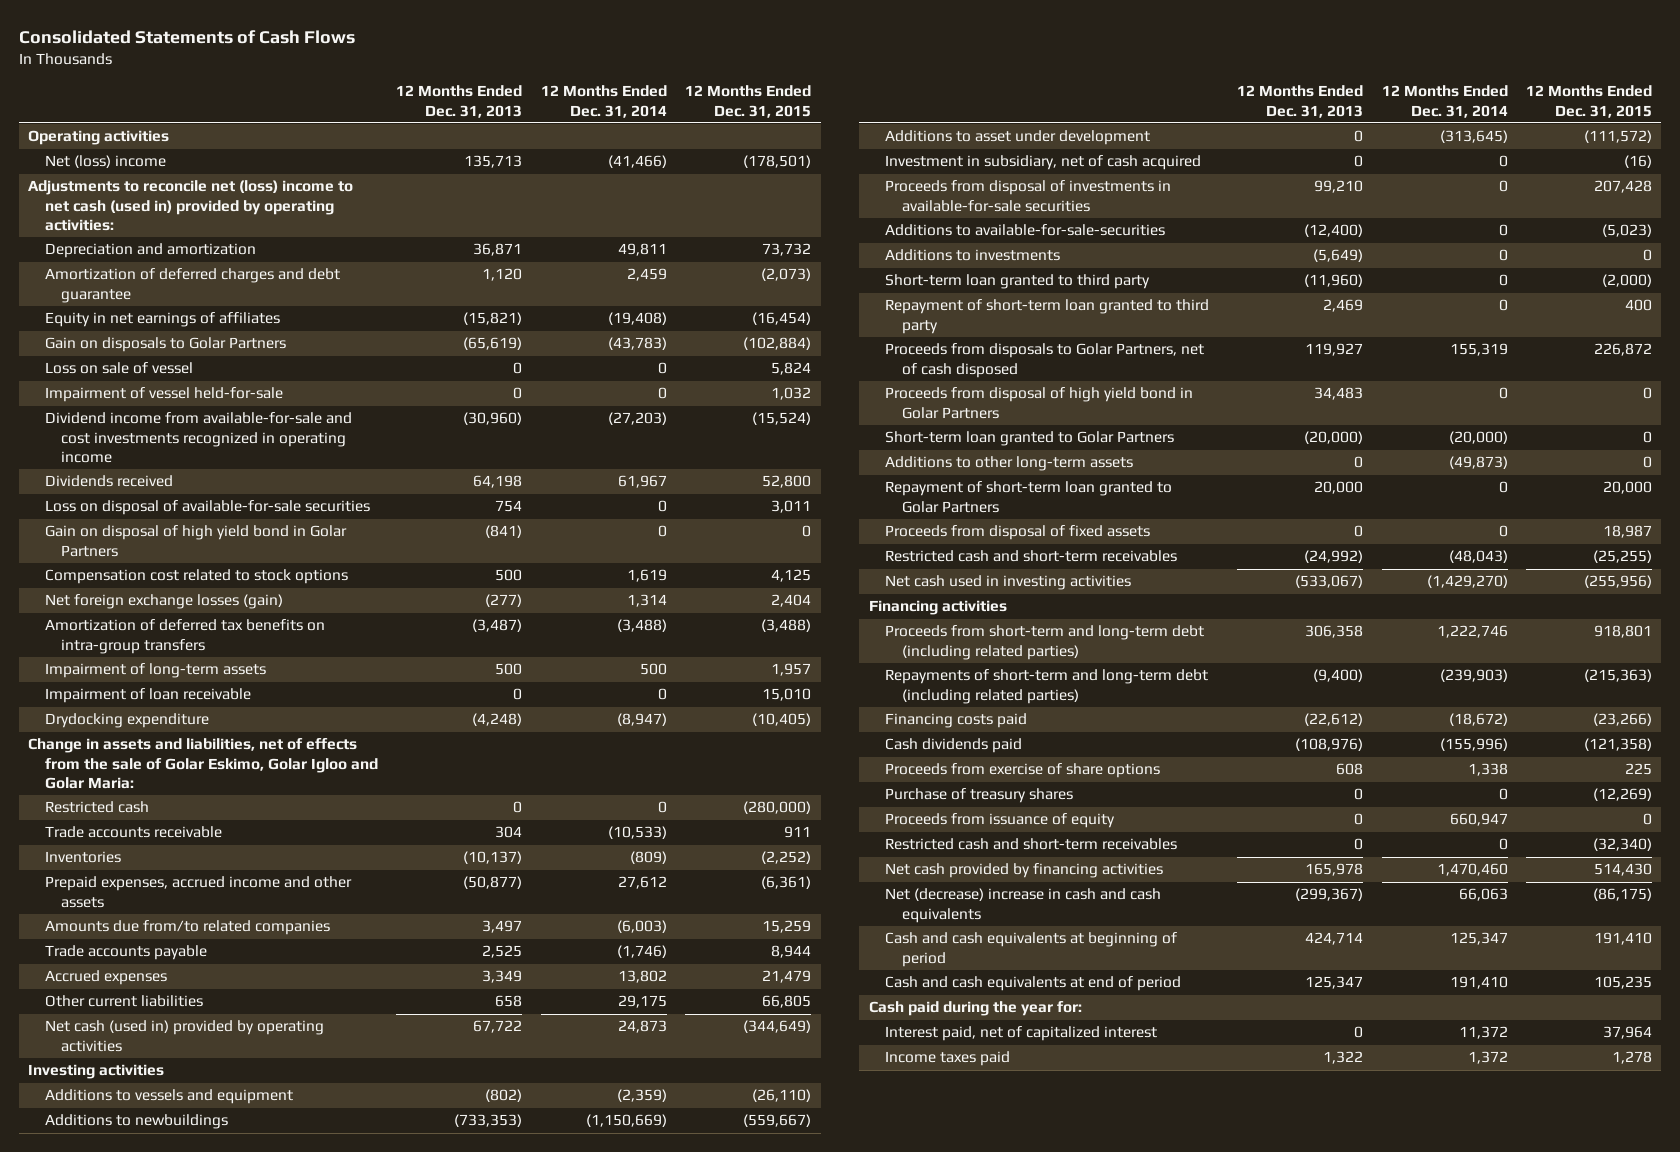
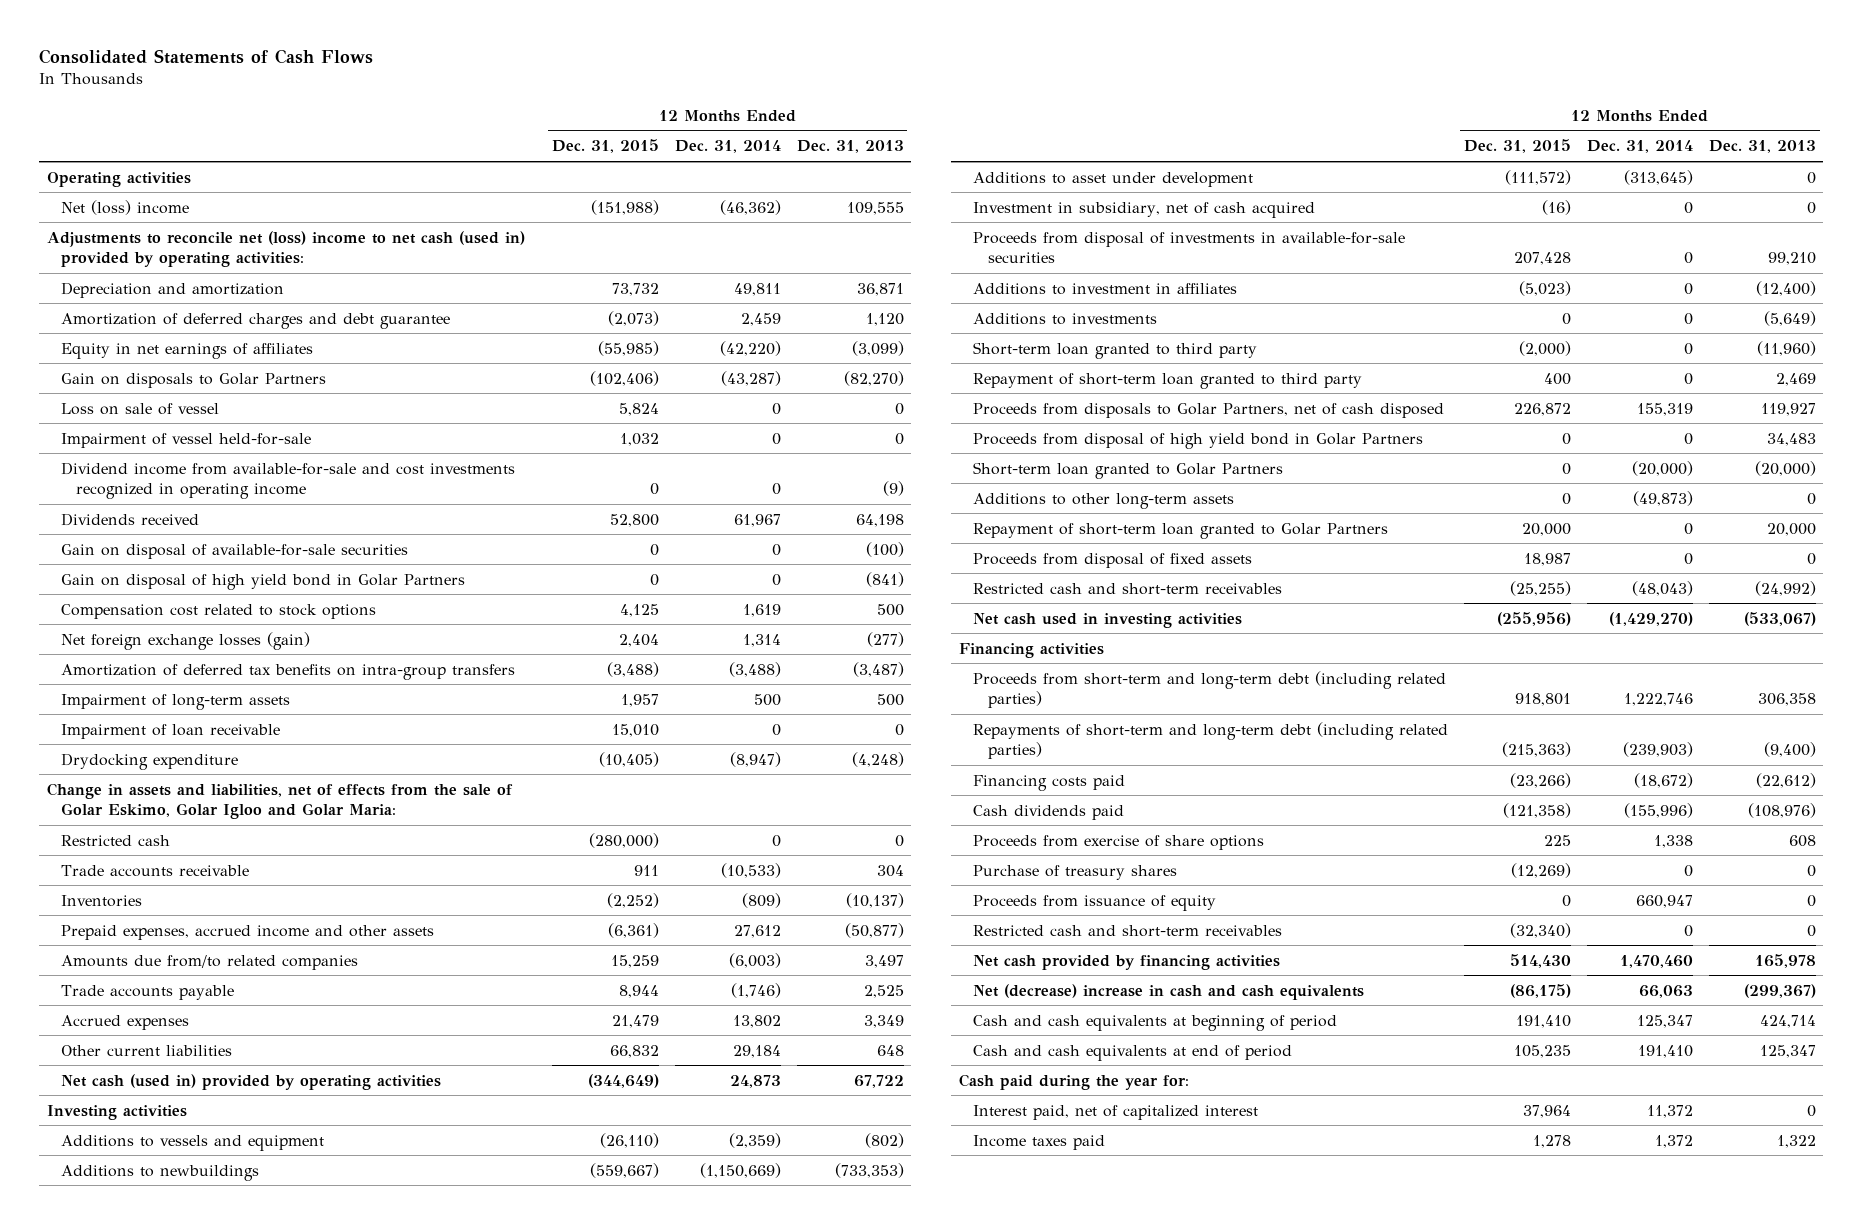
- | 12 Months Ended Dec. 31, 2013 | 12 Months Ended Dec. 31, 2014 | 12 Months Ended Dec. 31, 2015
+ | 12 Months Ended Dec. 31, 2015 | 12 Months Ended Dec. 31, 2014 | 12 Months Ended Dec. 31, 2013
- Net (loss) income | 135,713 | (41,466) | (178,501)
+ Net (loss) income | (151,988) | (46,362) | 109,555
- Equity in net earnings of affiliates | (15,821) | (19,408) | (16,454)
- Gain on disposals to Golar Partners | (65,619) | (43,783) | (102,884)
+ Equity in net earnings of affiliates | (55,985) | (42,220) | (3,099)
+ Gain on disposals to Golar Partners | (102,406) | (43,287) | (82,270)
- Dividend income from available-for-sale and cost investments recognized in operating income | (30,960) | (27,203) | (15,524)
+ Dividend income from available-for-sale and cost investments recognized in operating income | 0 | 0 | (9)
- Loss on disposal of available-for-sale securities | 754 | 0 | 3,011
+ Gain on disposal of available-for-sale securities | 0 | 0 | (100)
- Other current liabilities | 658 | 29,175 | 66,805
+ Other current liabilities | 66,832 | 29,184 | 648
- Additions to available-for-sale-securities | (12,400) | 0 | (5,023)
+ Additions to investment in affiliates | (5,023) | 0 | (12,400)

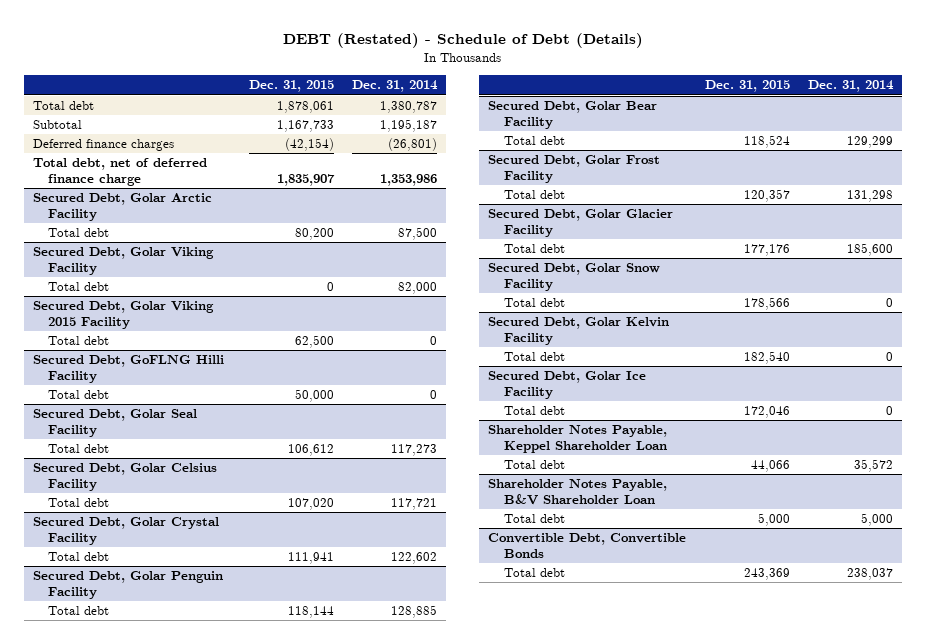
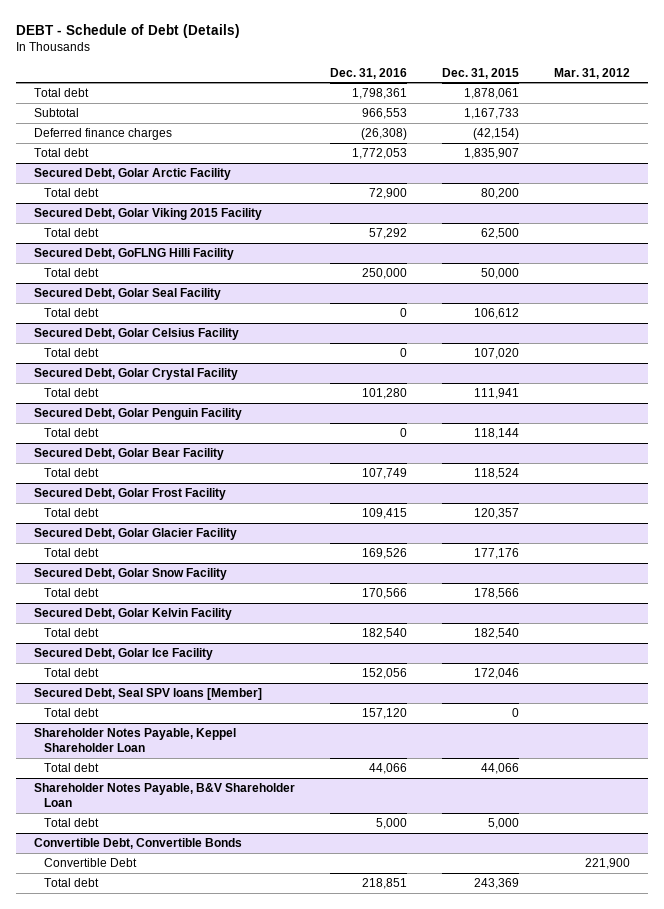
- DEBT (Restated) - Schedule of Debt (Details)
+ DEBT - Schedule of Debt (Details)
- | Dec. 31, 2015 | Dec. 31, 2014
+ | Dec. 31, 2016 | Dec. 31, 2015 | Mar. 31, 2012
- Total debt, net of deferred finance charge | 1,835,907 | 1,353,986
+ Total debt | 1,772,053 | 1,835,907 |
- Secured Debt, Golar Viking Facility
- Total debt | 0 | 82,000
+ Secured Debt, Seal SPV loans [Member]
+ Total debt | 157,120 | 0 |
@ Convertible Debt, Convertible Bonds
+ Convertible Debt | | | 221,900

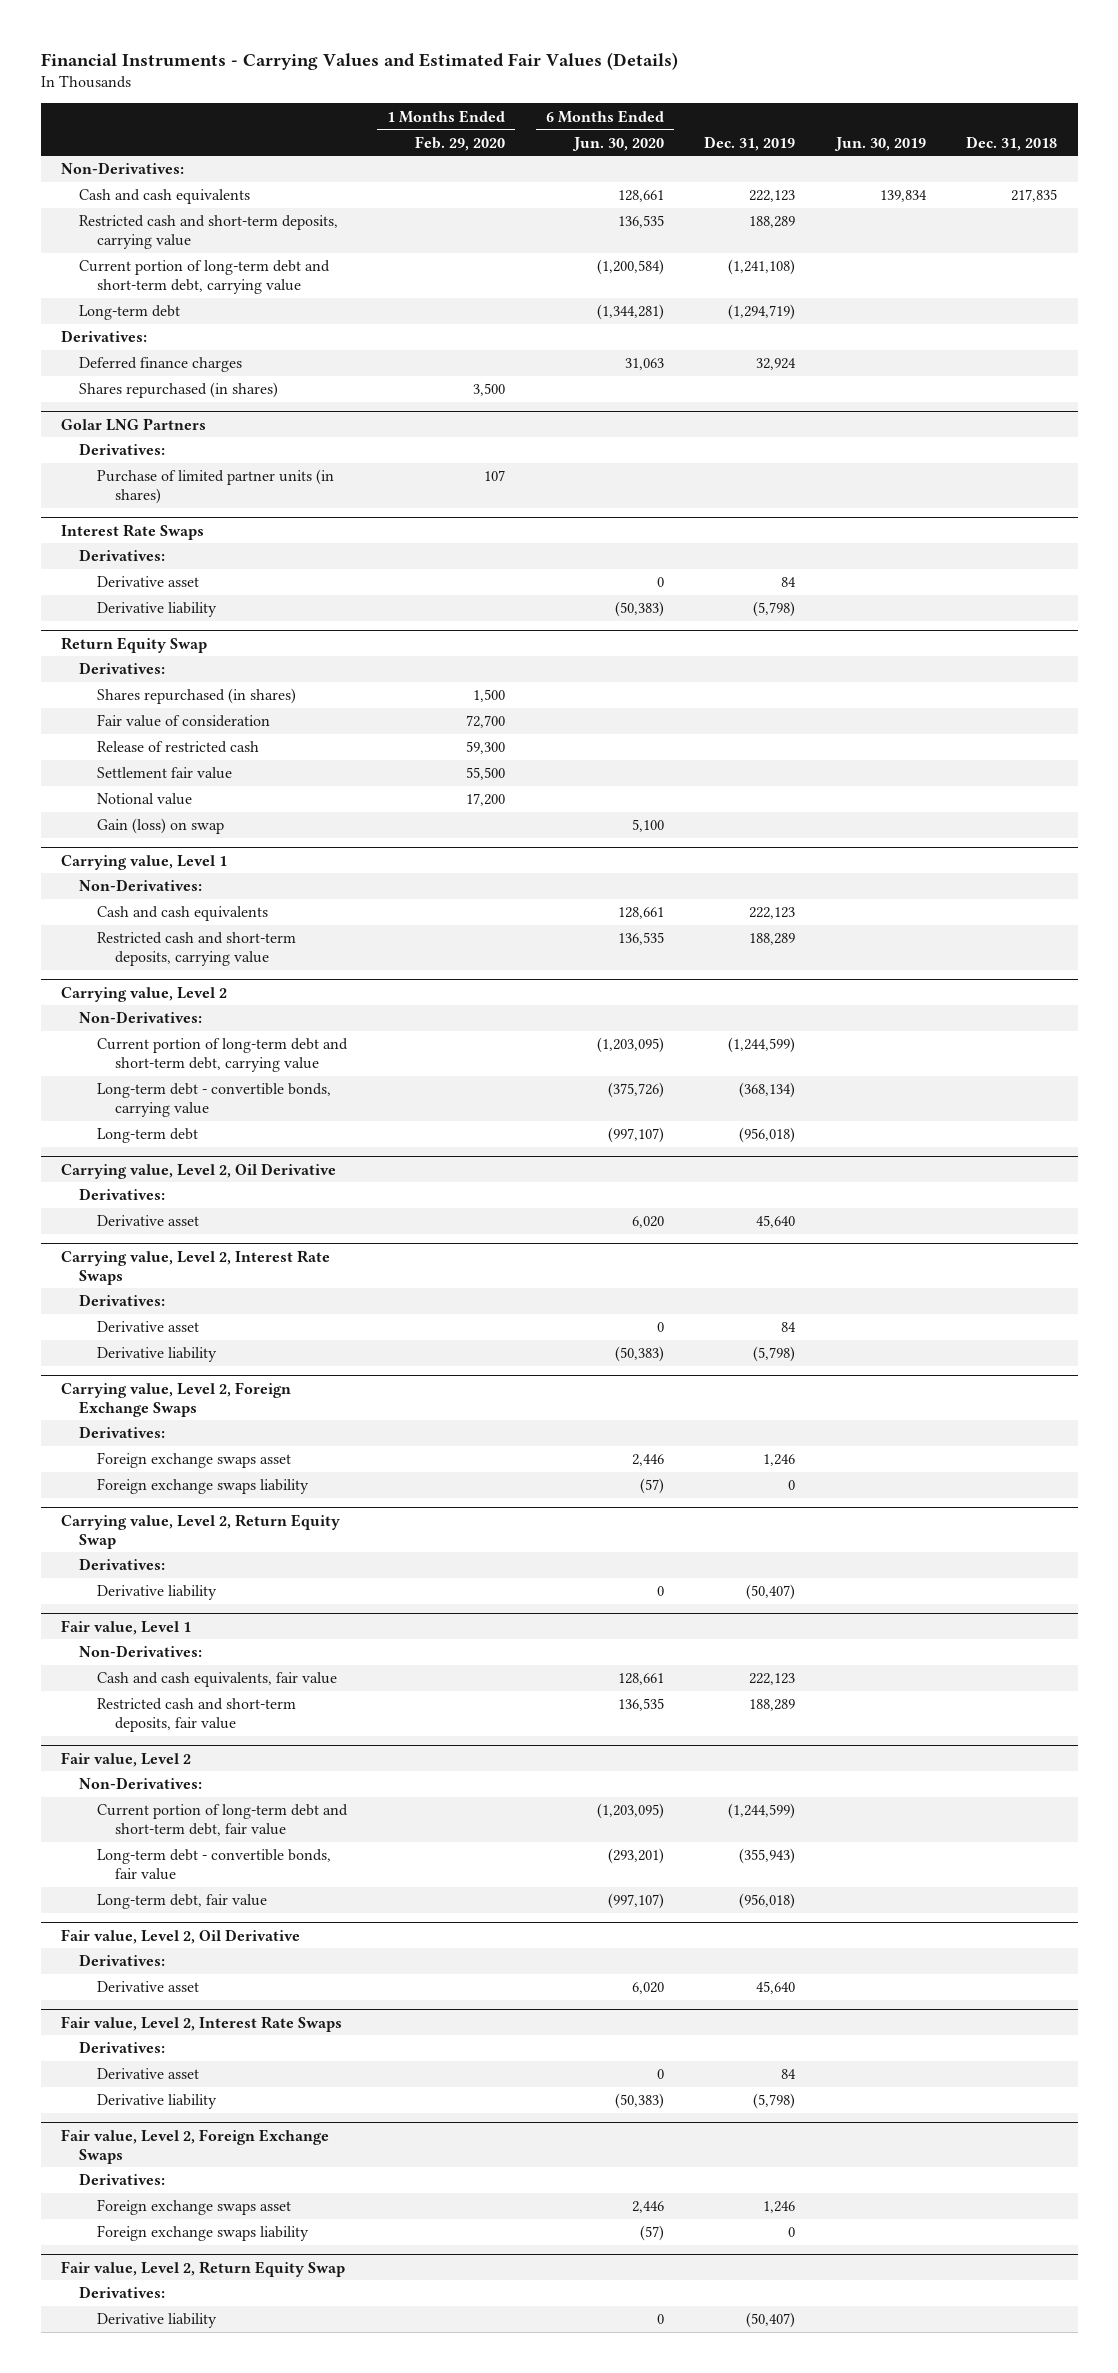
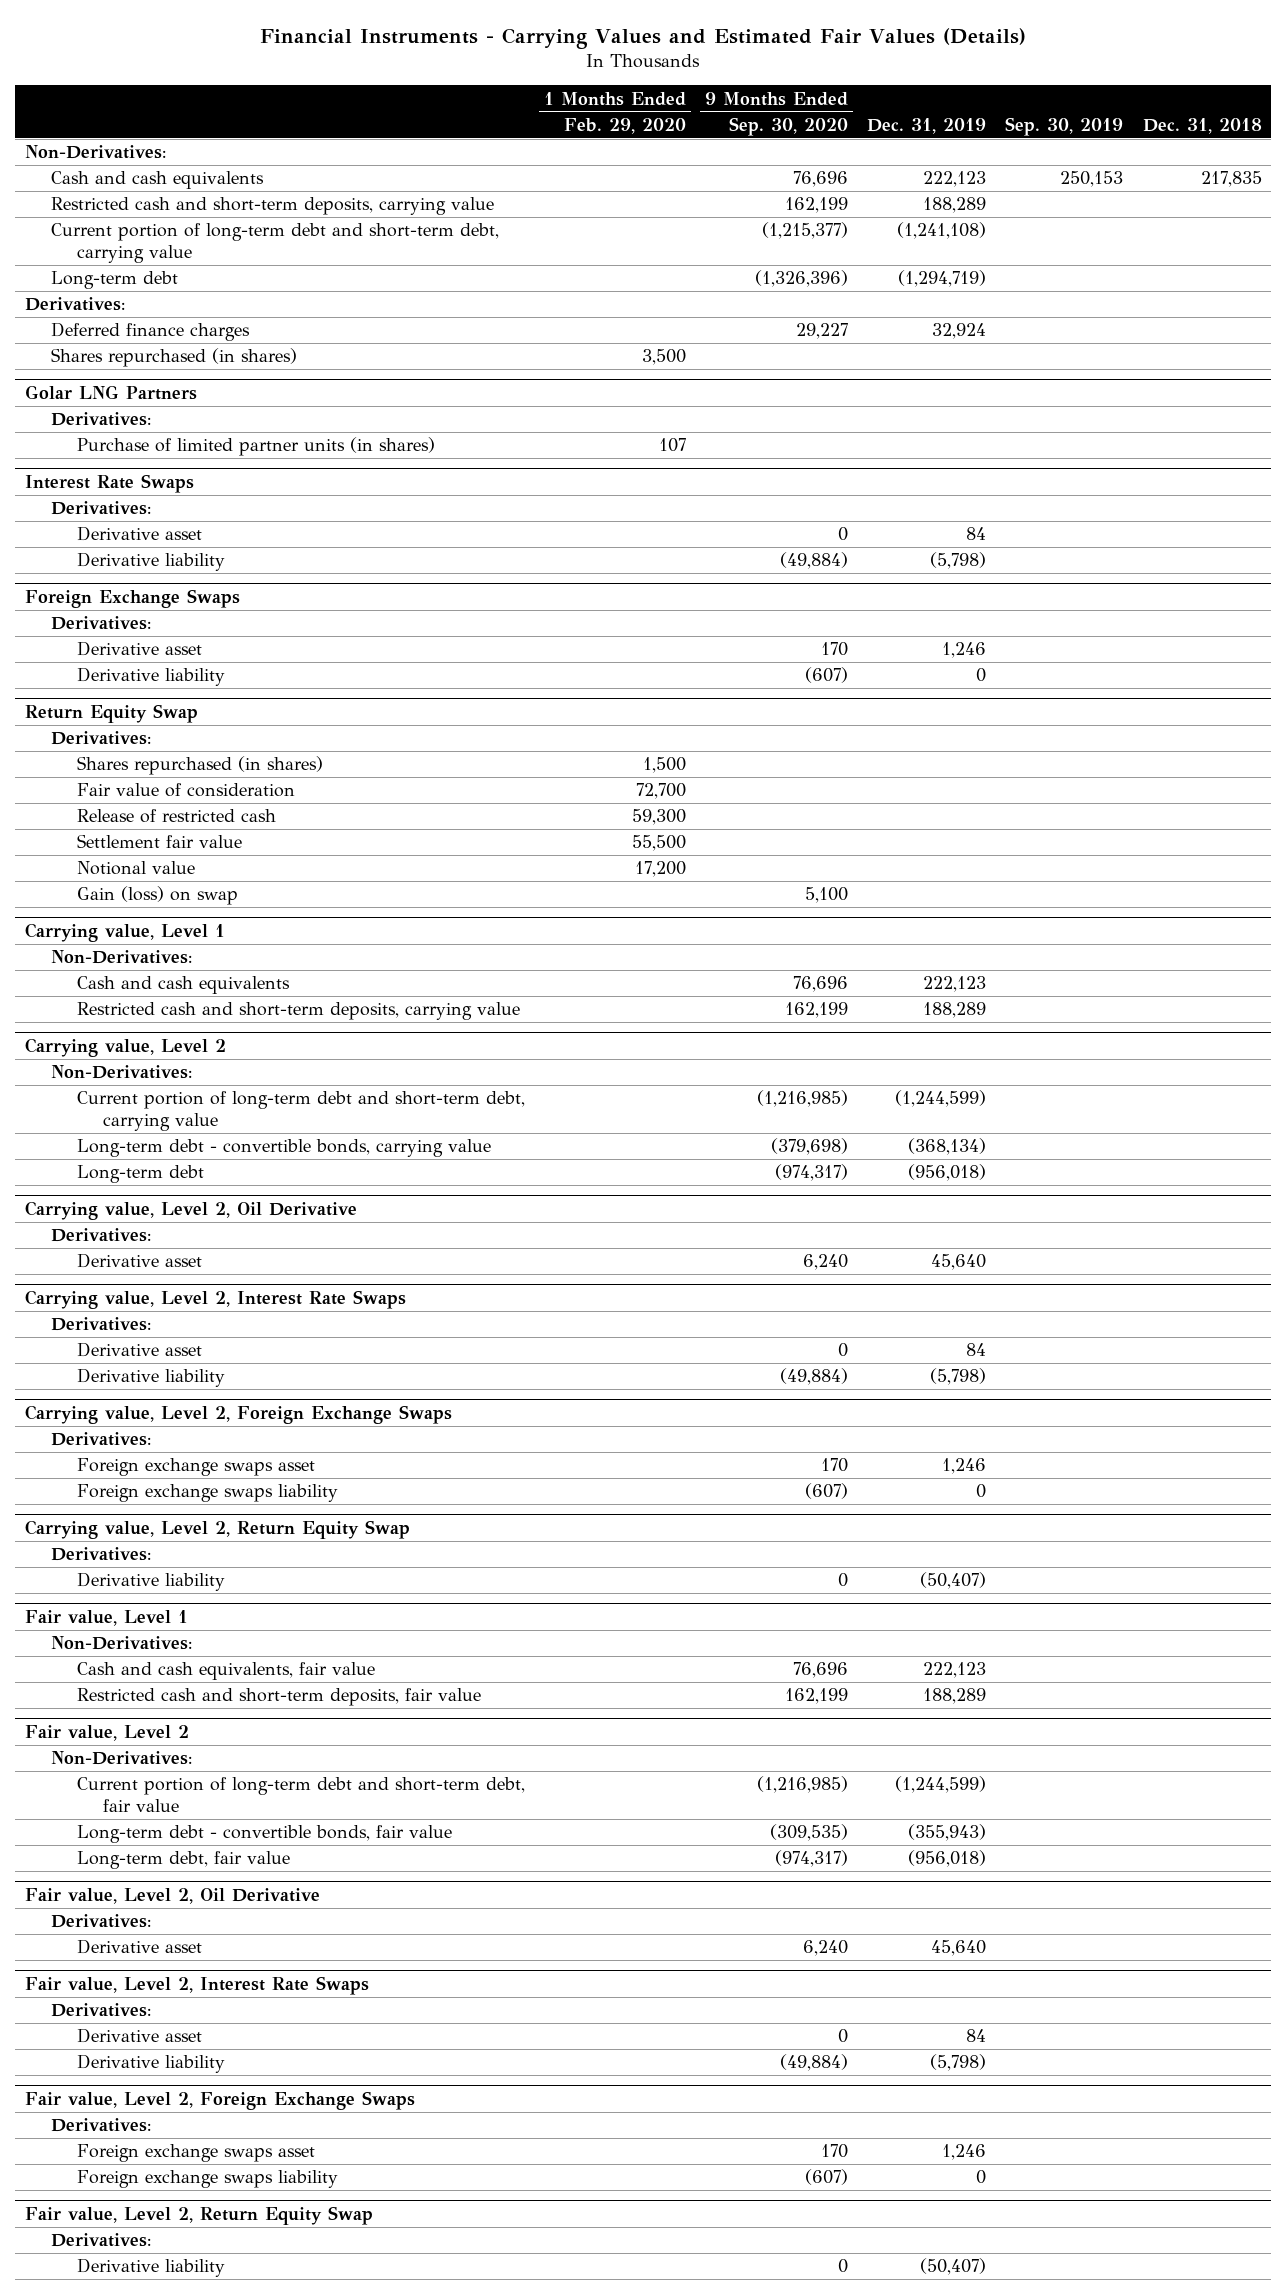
- | 1 Months Ended Feb. 29, 2020 | 6 Months Ended Jun. 30, 2020 | Dec. 31, 2019 | Jun. 30, 2019 | Dec. 31, 2018
+ | 1 Months Ended Feb. 29, 2020 | 9 Months Ended Sep. 30, 2020 | Dec. 31, 2019 | Sep. 30, 2019 | Dec. 31, 2018
+ Foreign Exchange Swaps
+ Derivatives:
+ Derivative asset | | 170 | 1,246 | |
+ Derivative liability | | (607) | 0 | |

